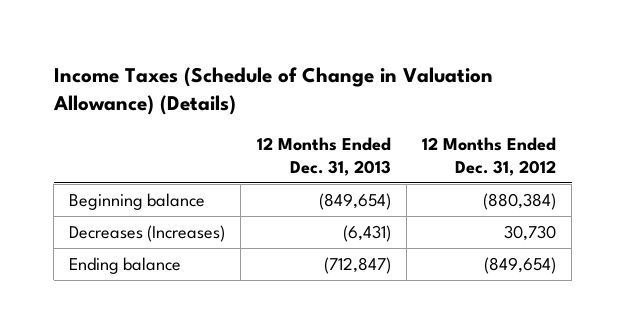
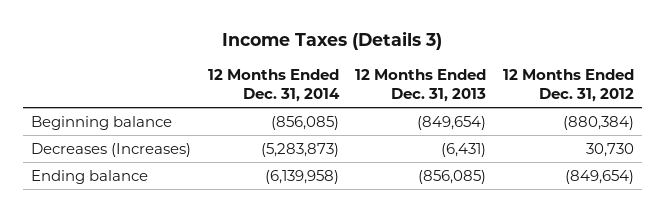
- Income Taxes (Schedule of Change in Valuation Allowance) (Details)
+ Income Taxes (Details 3)
- | 12 Months Ended Dec. 31, 2013 | 12 Months Ended Dec. 31, 2012
+ | 12 Months Ended Dec. 31, 2014 | 12 Months Ended Dec. 31, 2013 | 12 Months Ended Dec. 31, 2012
- Ending balance | (712,847) | (849,654)
+ Ending balance | (6,139,958) | (856,085) | (849,654)

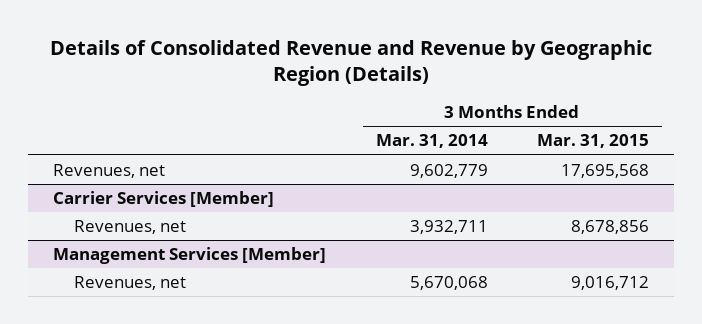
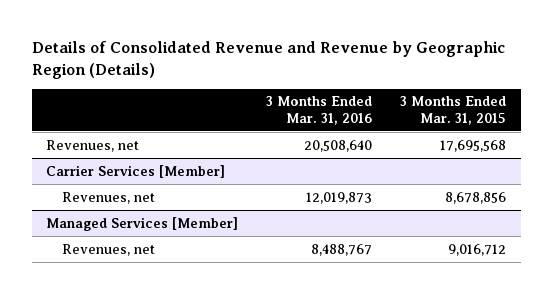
- | 3 Months Ended Mar. 31, 2014 | 3 Months Ended Mar. 31, 2015
+ | 3 Months Ended Mar. 31, 2016 | 3 Months Ended Mar. 31, 2015
- Management Services [Member]
+ Managed Services [Member]

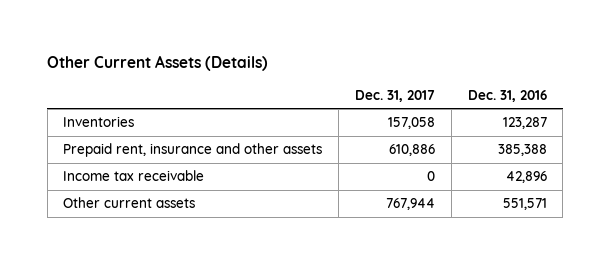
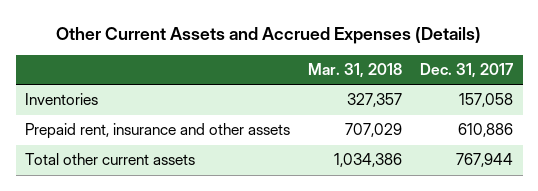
- Other Current Assets (Details)
+ Other Current Assets and Accrued Expenses (Details)
- | Dec. 31, 2017 | Dec. 31, 2016
+ | Mar. 31, 2018 | Dec. 31, 2017
- Income tax receivable | 0 | 42,896
- Other current assets | 767,944 | 551,571
+ Total other current assets | 1,034,386 | 767,944

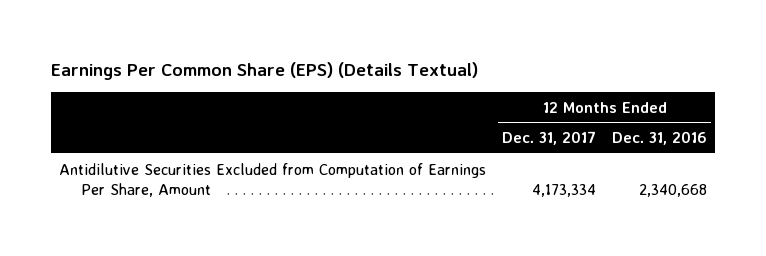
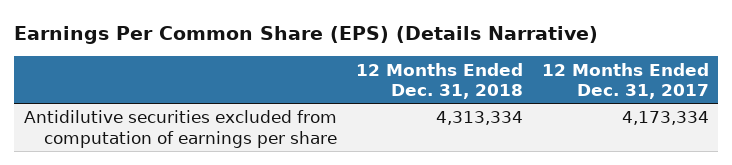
- Earnings Per Common Share (EPS) (Details Textual)
+ Earnings Per Common Share (EPS) (Details Narrative)
- | 12 Months Ended Dec. 31, 2017 | 12 Months Ended Dec. 31, 2016
+ | 12 Months Ended Dec. 31, 2018 | 12 Months Ended Dec. 31, 2017
- Antidilutive Securities Excluded from Computation of Earnings Per Share, Amount | 4,173,334 | 2,340,668
+ Antidilutive securities excluded from computation of earnings per share | 4,313,334 | 4,173,334

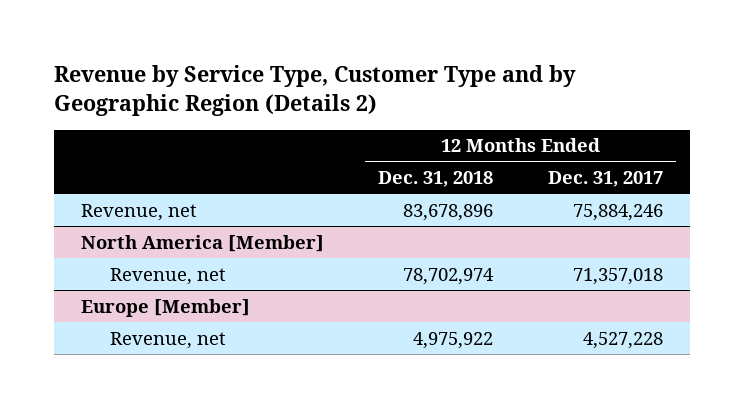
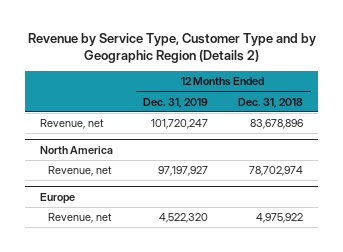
- | 12 Months Ended Dec. 31, 2018 | 12 Months Ended Dec. 31, 2017
+ | 12 Months Ended Dec. 31, 2019 | 12 Months Ended Dec. 31, 2018
- North America [Member]
+ North America
- Europe [Member]
+ Europe

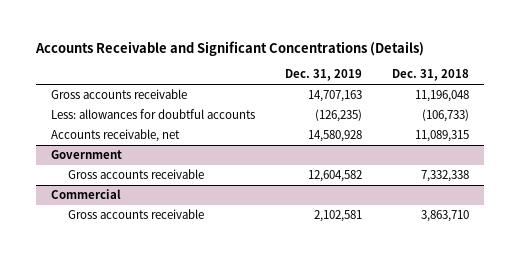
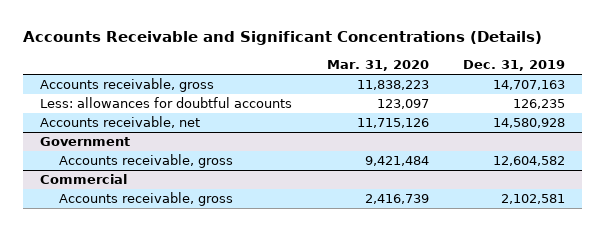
- | Dec. 31, 2019 | Dec. 31, 2018
+ | Mar. 31, 2020 | Dec. 31, 2019
- Gross accounts receivable | 14,707,163 | 11,196,048
- Less: allowances for doubtful accounts | (126,235) | (106,733)
+ Accounts receivable, gross | 11,838,223 | 14,707,163
+ Less: allowances for doubtful accounts | 123,097 | 126,235
@ Government
- Gross accounts receivable | 12,604,582 | 7,332,338
+ Accounts receivable, gross | 9,421,484 | 12,604,582
@ Commercial
- Gross accounts receivable | 2,102,581 | 3,863,710
+ Accounts receivable, gross | 2,416,739 | 2,102,581

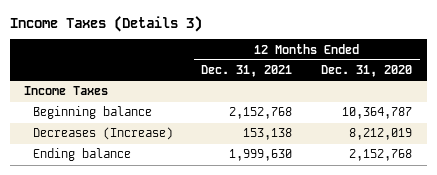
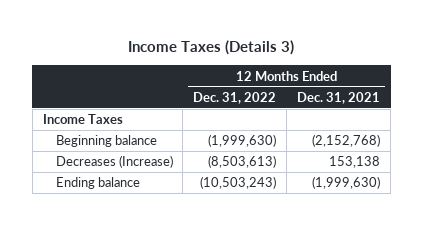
- | 12 Months Ended Dec. 31, 2021 | 12 Months Ended Dec. 31, 2020
+ | 12 Months Ended Dec. 31, 2022 | 12 Months Ended Dec. 31, 2021
- Beginning balance | 2,152,768 | 10,364,787
+ Beginning balance | (1,999,630) | (2,152,768)
- Ending balance | 1,999,630 | 2,152,768
+ Ending balance | (10,503,243) | (1,999,630)

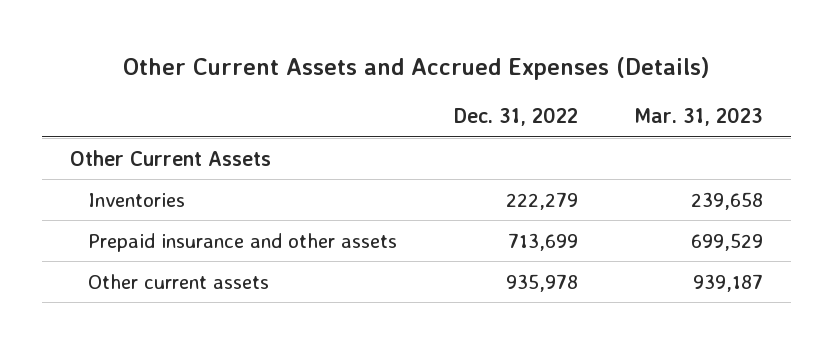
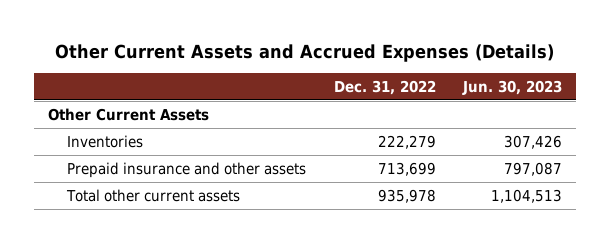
- | Dec. 31, 2022 | Mar. 31, 2023
+ | Dec. 31, 2022 | Jun. 30, 2023
- Other current assets | 935,978 | 939,187
+ Total other current assets | 935,978 | 1,104,513

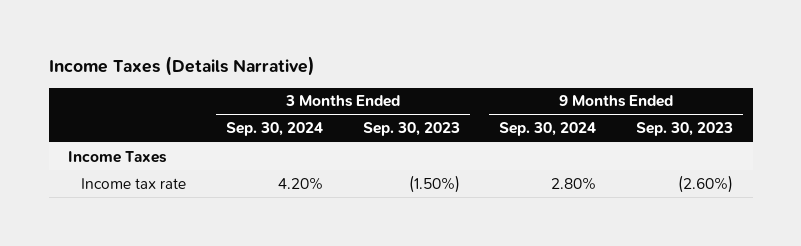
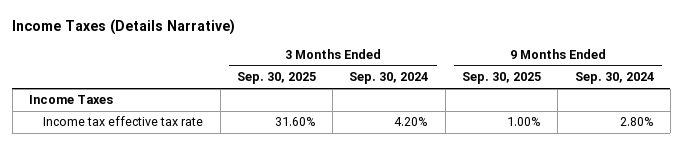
- | 3 Months Ended Sep. 30, 2024 | 3 Months Ended Sep. 30, 2023 | 9 Months Ended Sep. 30, 2024 | 9 Months Ended Sep. 30, 2023
+ | 3 Months Ended Sep. 30, 2025 | 3 Months Ended Sep. 30, 2024 | 9 Months Ended Sep. 30, 2025 | 9 Months Ended Sep. 30, 2024
- Income tax rate | 4.20% | (1.50%) | 2.80% | (2.60%)
+ Income tax effective tax rate | 31.60% | 4.20% | 1.00% | 2.80%

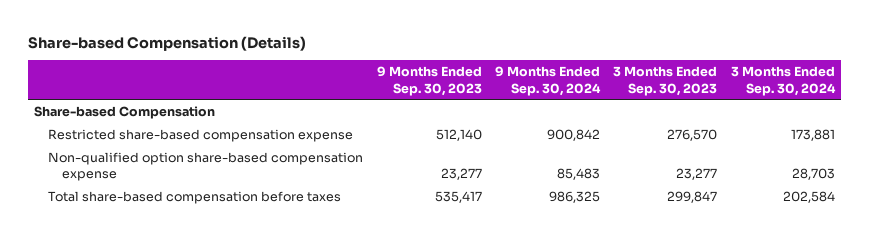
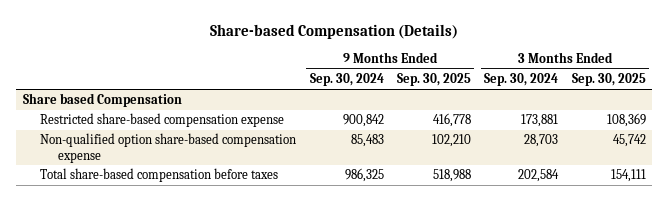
- | 9 Months Ended Sep. 30, 2023 | 9 Months Ended Sep. 30, 2024 | 3 Months Ended Sep. 30, 2023 | 3 Months Ended Sep. 30, 2024
+ | 9 Months Ended Sep. 30, 2024 | 9 Months Ended Sep. 30, 2025 | 3 Months Ended Sep. 30, 2024 | 3 Months Ended Sep. 30, 2025
- Share-based Compensation
+ Share based Compensation

